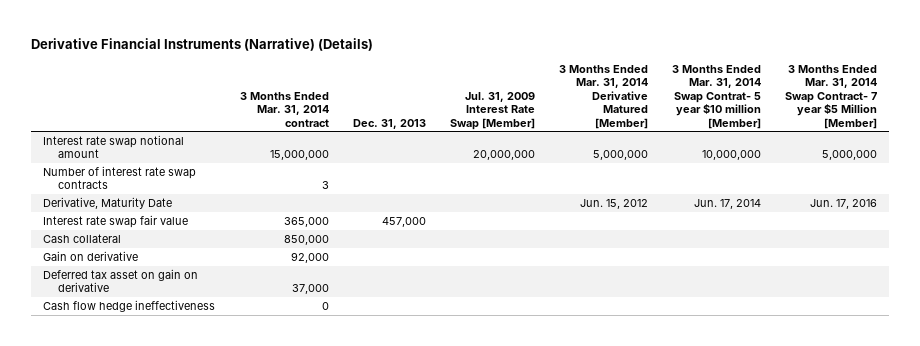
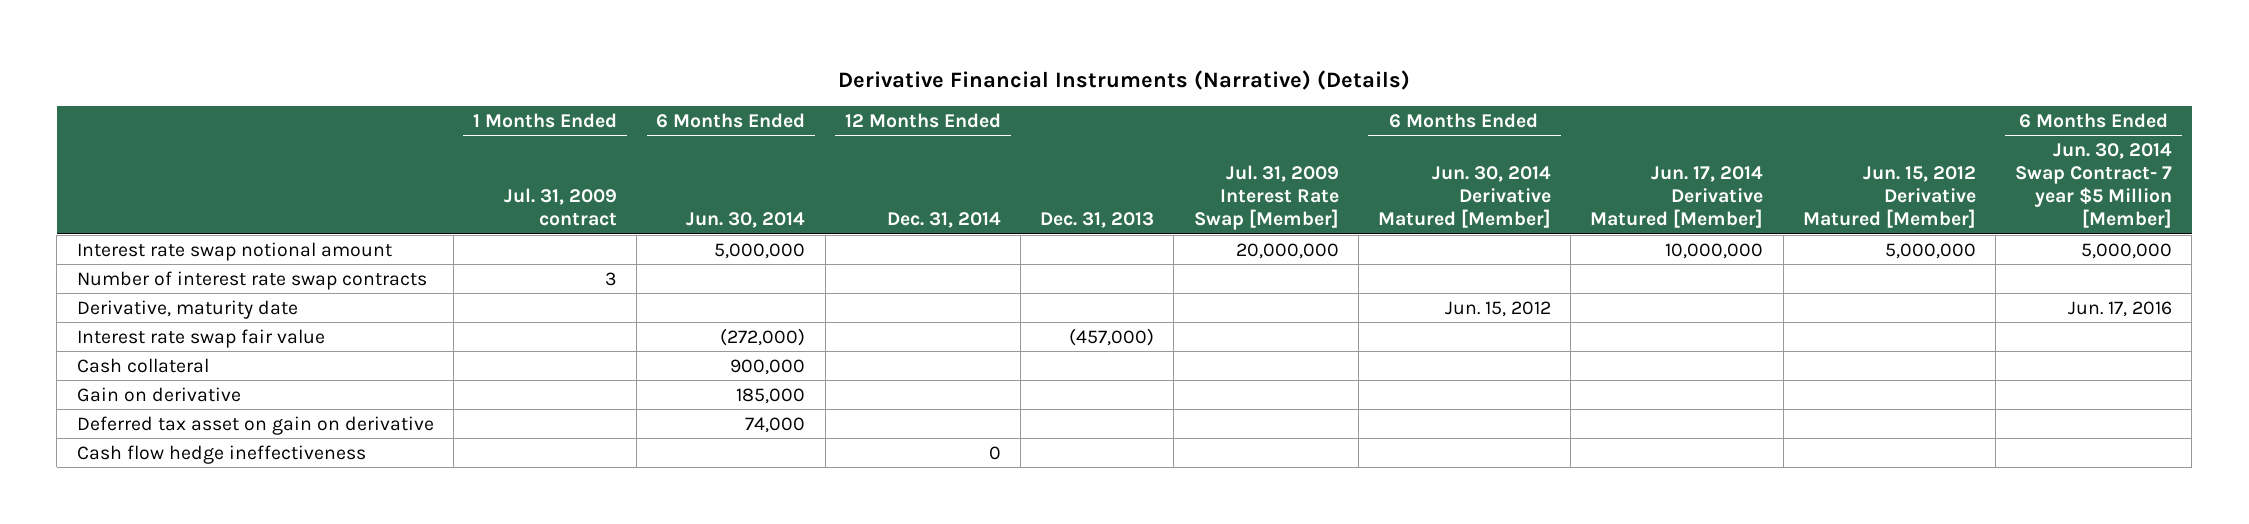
- | 3 Months Ended Mar. 31, 2014 contract | Dec. 31, 2013 | Jul. 31, 2009 Interest Rate Swap [Member] | 3 Months Ended Mar. 31, 2014 Derivative Matured [Member] | 3 Months Ended Mar. 31, 2014 Swap Contrat- 5 year $10 million [Member] | 3 Months Ended Mar. 31, 2014 Swap Contract- 7 year $5 Million [Member]
+ | 1 Months Ended Jul. 31, 2009 contract | 6 Months Ended Jun. 30, 2014 | 12 Months Ended Dec. 31, 2014 | Dec. 31, 2013 | Jul. 31, 2009 Interest Rate Swap [Member] | 6 Months Ended Jun. 30, 2014 Derivative Matured [Member] | Jun. 17, 2014 Derivative Matured [Member] | Jun. 15, 2012 Derivative Matured [Member] | 6 Months Ended Jun. 30, 2014 Swap Contract- 7 year $5 Million [Member]
- Derivative, Maturity Date | | | | Jun. 15, 2012 | Jun. 17, 2014 | Jun. 17, 2016
- Interest rate swap fair value | 365,000 | 457,000 | | | |
+ Derivative, maturity date | | | | | | Jun. 15, 2012 | | | Jun. 17, 2016
+ Interest rate swap fair value | | (272,000) | | (457,000) | | | | |

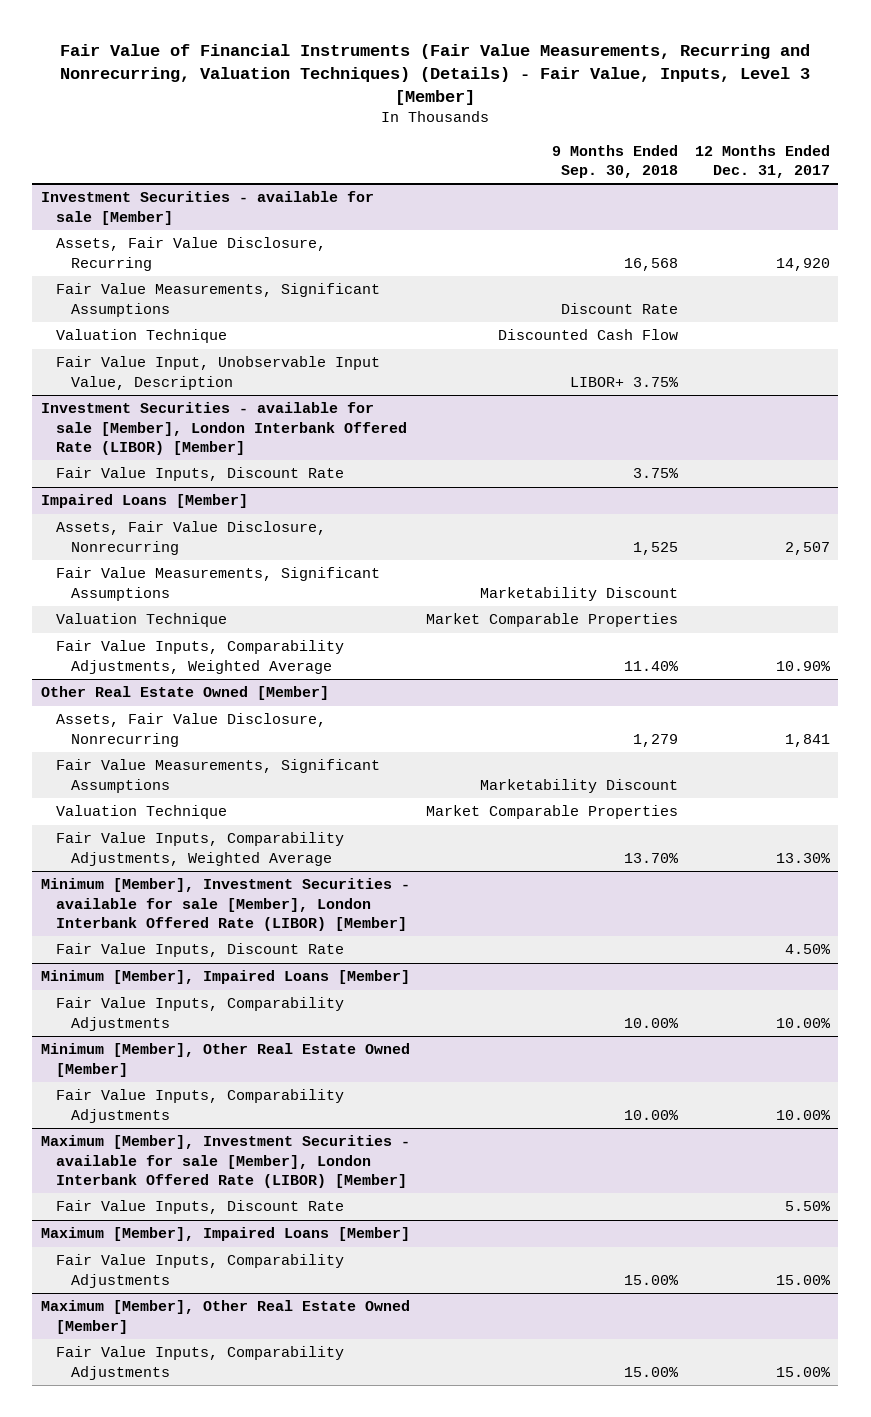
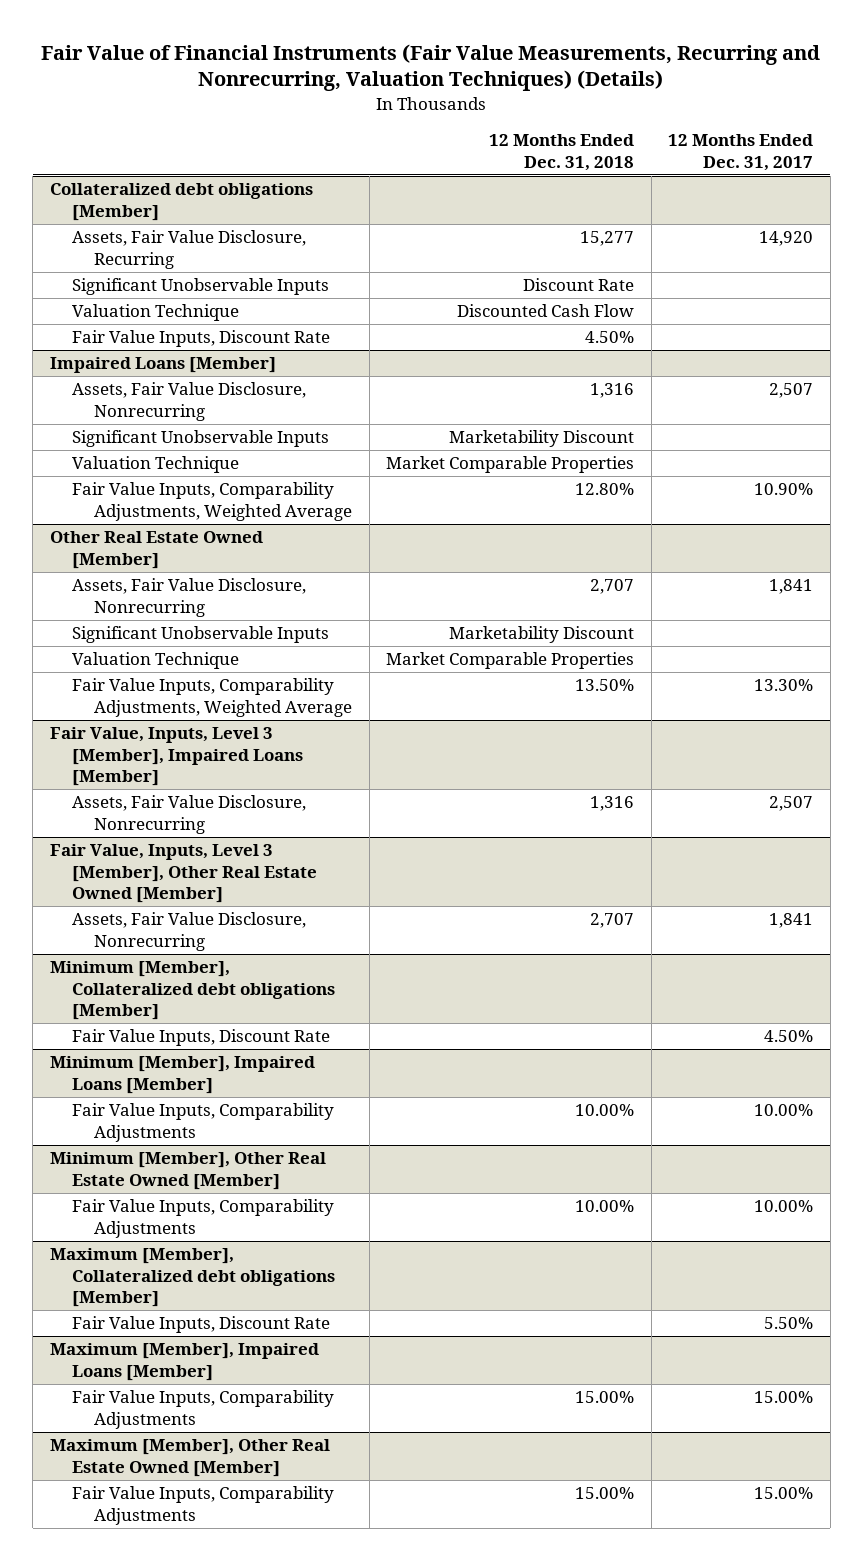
- Fair Value of Financial Instruments (Fair Value Measurements, Recurring and Nonrecurring, Valuation Techniques) (Details) - Fair Value, Inputs, Level 3 [Member]
+ Fair Value of Financial Instruments (Fair Value Measurements, Recurring and Nonrecurring, Valuation Techniques) (Details)
- | 9 Months Ended Sep. 30, 2018 | 12 Months Ended Dec. 31, 2017
+ | 12 Months Ended Dec. 31, 2018 | 12 Months Ended Dec. 31, 2017
- Investment Securities - available for sale [Member]
+ Collateralized debt obligations [Member]
- Fair Value Measurements, Significant Assumptions | Discount Rate |
+ Significant Unobservable Inputs | Discount Rate |
- Fair Value Input, Unobservable Input Value, Description | LIBOR+ 3.75% |
- Investment Securities - available for sale [Member], London Interbank Offered Rate (LIBOR) [Member]
- Fair Value Inputs, Discount Rate | 3.75% |
+ Fair Value Inputs, Discount Rate | 4.50% |
@ Impaired Loans [Member]
- Fair Value Measurements, Significant Assumptions | Marketability Discount |
+ Significant Unobservable Inputs | Marketability Discount |
@ Other Real Estate Owned [Member]
- Fair Value Measurements, Significant Assumptions | Marketability Discount |
+ Significant Unobservable Inputs | Marketability Discount |
- Minimum [Member], Investment Securities - available for sale [Member], London Interbank Offered Rate (LIBOR) [Member]
+ Fair Value, Inputs, Level 3 [Member], Impaired Loans [Member]
+ Assets, Fair Value Disclosure, Nonrecurring | 1,316 | 2,507
+ Fair Value, Inputs, Level 3 [Member], Other Real Estate Owned [Member]
+ Assets, Fair Value Disclosure, Nonrecurring | 2,707 | 1,841
+ Minimum [Member], Collateralized debt obligations [Member]
- Maximum [Member], Investment Securities - available for sale [Member], London Interbank Offered Rate (LIBOR) [Member]
+ Maximum [Member], Collateralized debt obligations [Member]

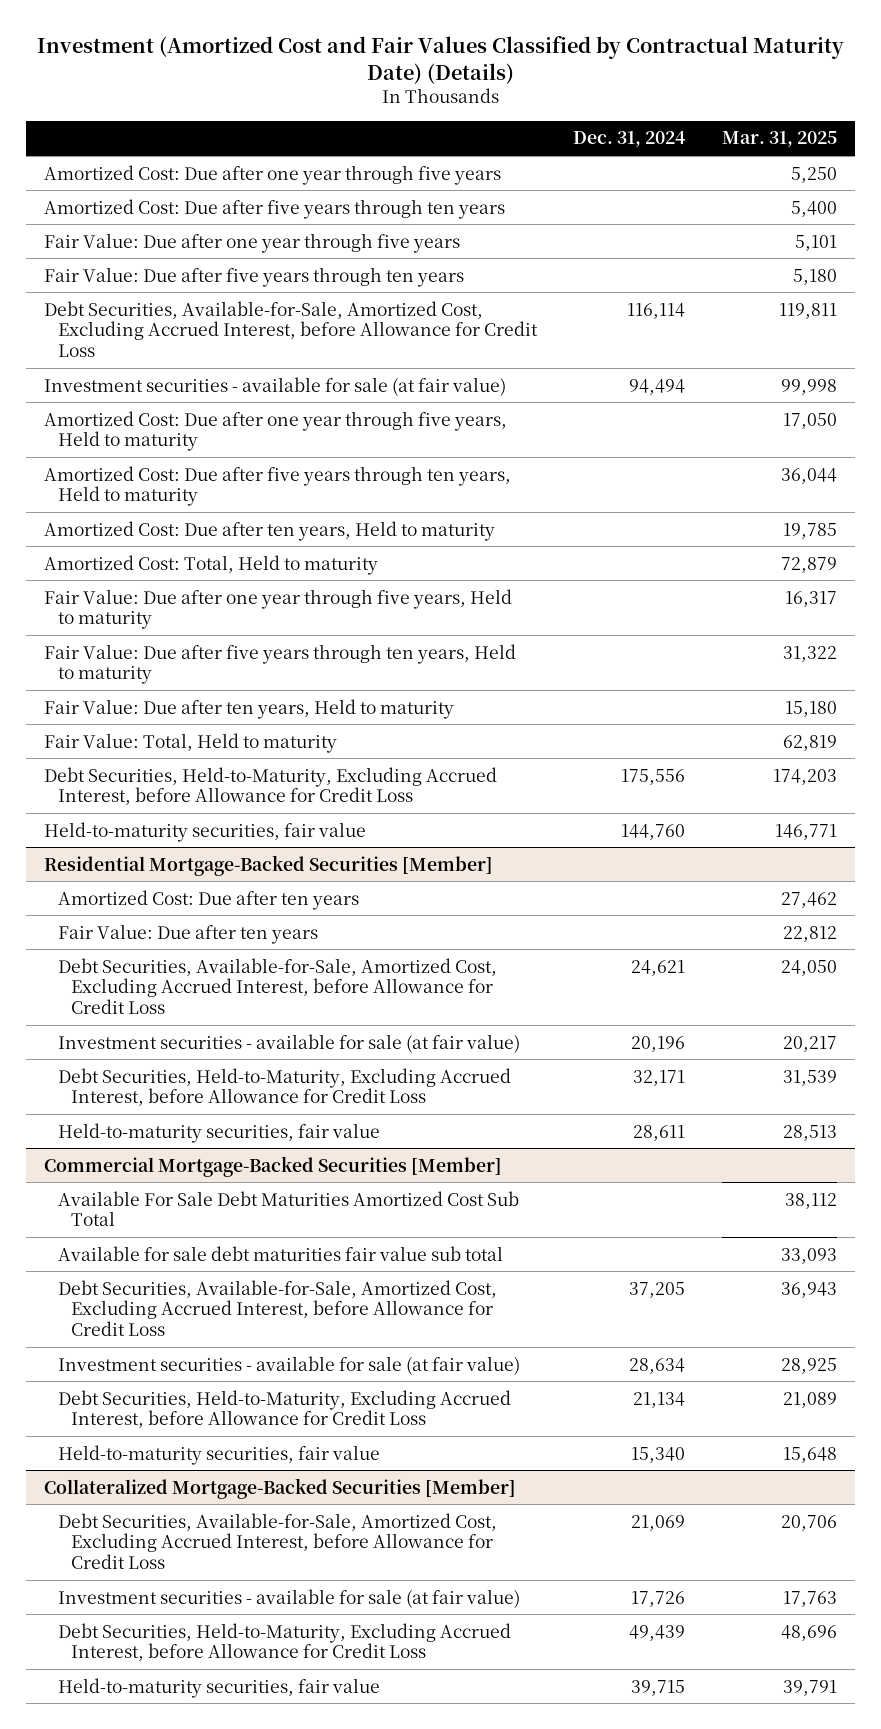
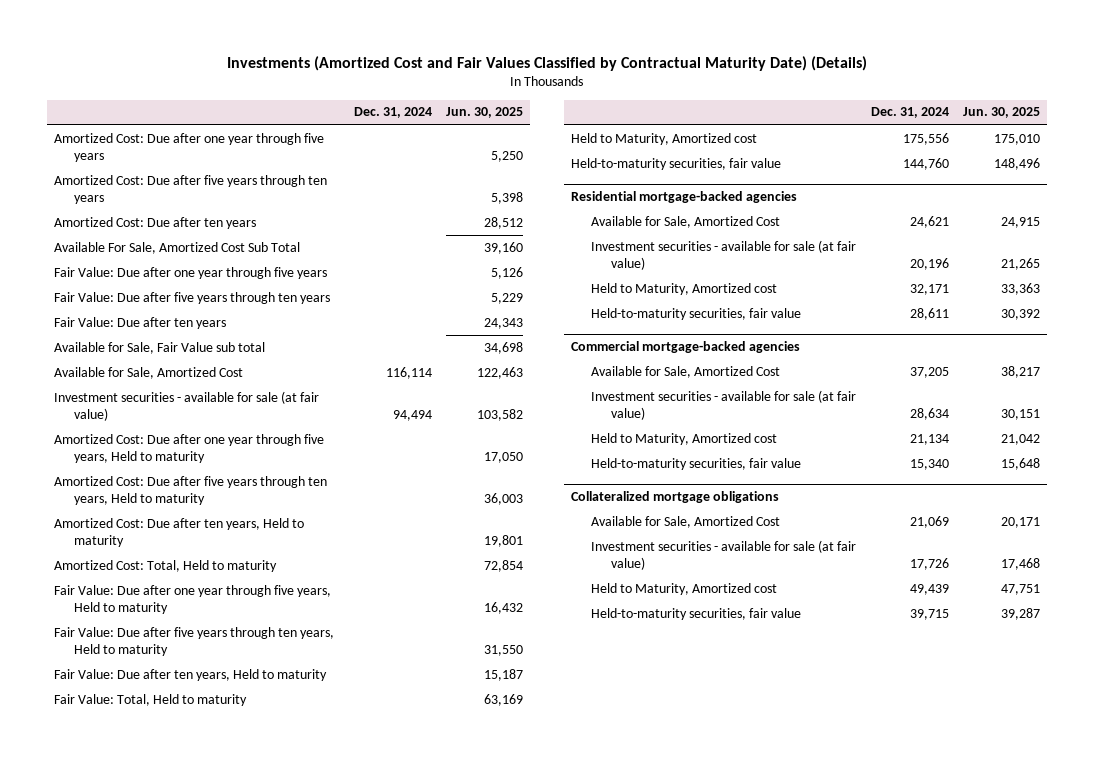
- Investment (Amortized Cost and Fair Values Classified by Contractual Maturity Date) (Details)
+ Investments (Amortized Cost and Fair Values Classified by Contractual Maturity Date) (Details)
- | Dec. 31, 2024 | Mar. 31, 2025
+ | Dec. 31, 2024 | Jun. 30, 2025
+ Amortized Cost: Due after ten years | | 28,512
+ Available For Sale, Amortized Cost Sub Total | | 39,160
- Debt Securities, Available-for-Sale, Amortized Cost, Excluding Accrued Interest, before Allowance for Credit Loss | 116,114 | 119,811
+ Fair Value: Due after ten years | | 24,343
+ Available for Sale, Fair Value sub total | | 34,698
+ Available for Sale, Amortized Cost | 116,114 | 122,463
- Debt Securities, Held-to-Maturity, Excluding Accrued Interest, before Allowance for Credit Loss | 175,556 | 174,203
+ Held to Maturity, Amortized cost | 175,556 | 175,010
- Residential Mortgage-Backed Securities [Member]
- Amortized Cost: Due after ten years | | 27,462
- Fair Value: Due after ten years | | 22,812
- Debt Securities, Available-for-Sale, Amortized Cost, Excluding Accrued Interest, before Allowance for Credit Loss | 24,621 | 24,050
+ Residential mortgage-backed agencies
+ Available for Sale, Amortized Cost | 24,621 | 24,915
- Debt Securities, Held-to-Maturity, Excluding Accrued Interest, before Allowance for Credit Loss | 32,171 | 31,539
+ Held to Maturity, Amortized cost | 32,171 | 33,363
- Commercial Mortgage-Backed Securities [Member]
- Available For Sale Debt Maturities Amortized Cost Sub Total | | 38,112
- Available for sale debt maturities fair value sub total | | 33,093
- Debt Securities, Available-for-Sale, Amortized Cost, Excluding Accrued Interest, before Allowance for Credit Loss | 37,205 | 36,943
+ Commercial mortgage-backed agencies
+ Available for Sale, Amortized Cost | 37,205 | 38,217
- Debt Securities, Held-to-Maturity, Excluding Accrued Interest, before Allowance for Credit Loss | 21,134 | 21,089
+ Held to Maturity, Amortized cost | 21,134 | 21,042
- Collateralized Mortgage-Backed Securities [Member]
- Debt Securities, Available-for-Sale, Amortized Cost, Excluding Accrued Interest, before Allowance for Credit Loss | 21,069 | 20,706
+ Collateralized mortgage obligations
+ Available for Sale, Amortized Cost | 21,069 | 20,171
- Debt Securities, Held-to-Maturity, Excluding Accrued Interest, before Allowance for Credit Loss | 49,439 | 48,696
+ Held to Maturity, Amortized cost | 49,439 | 47,751

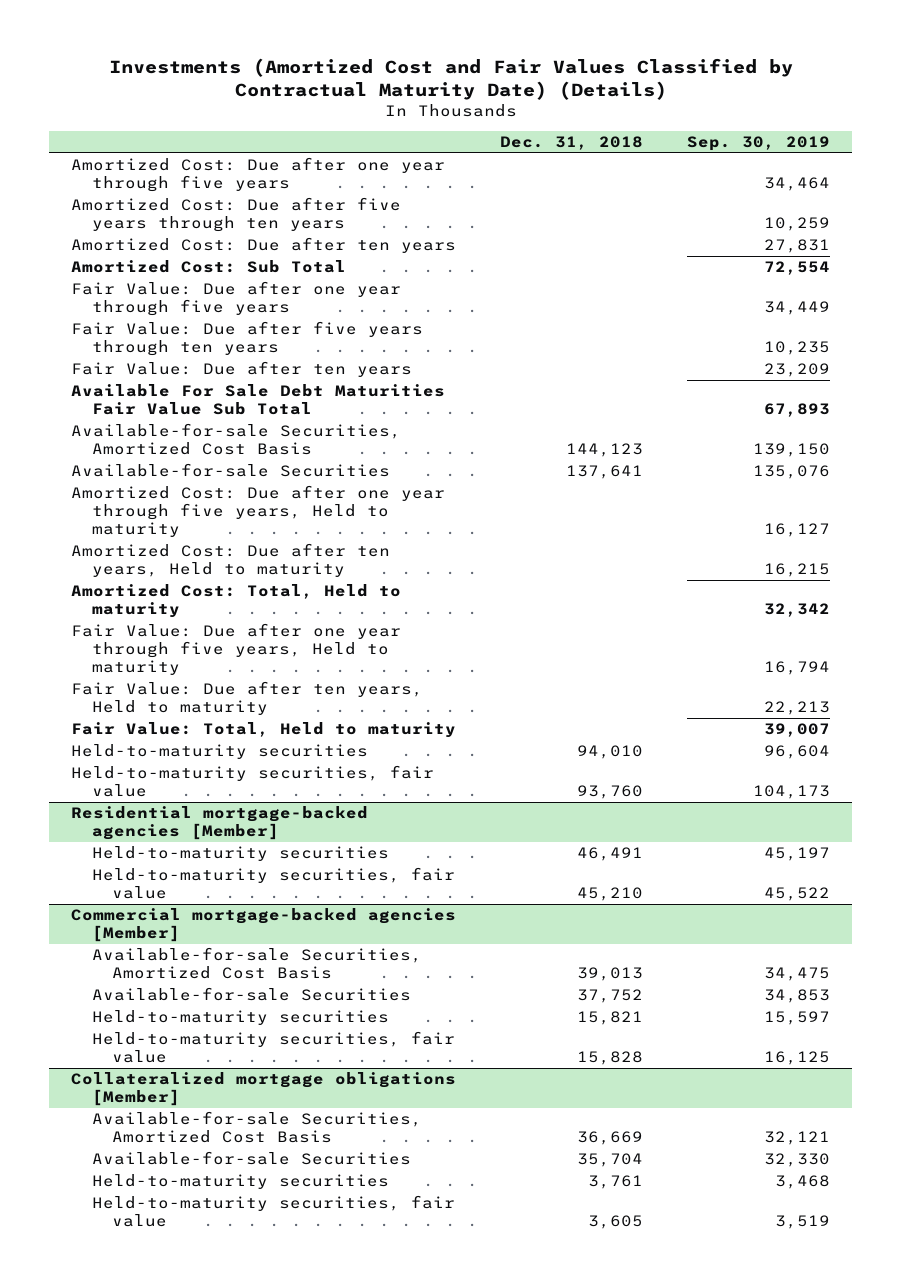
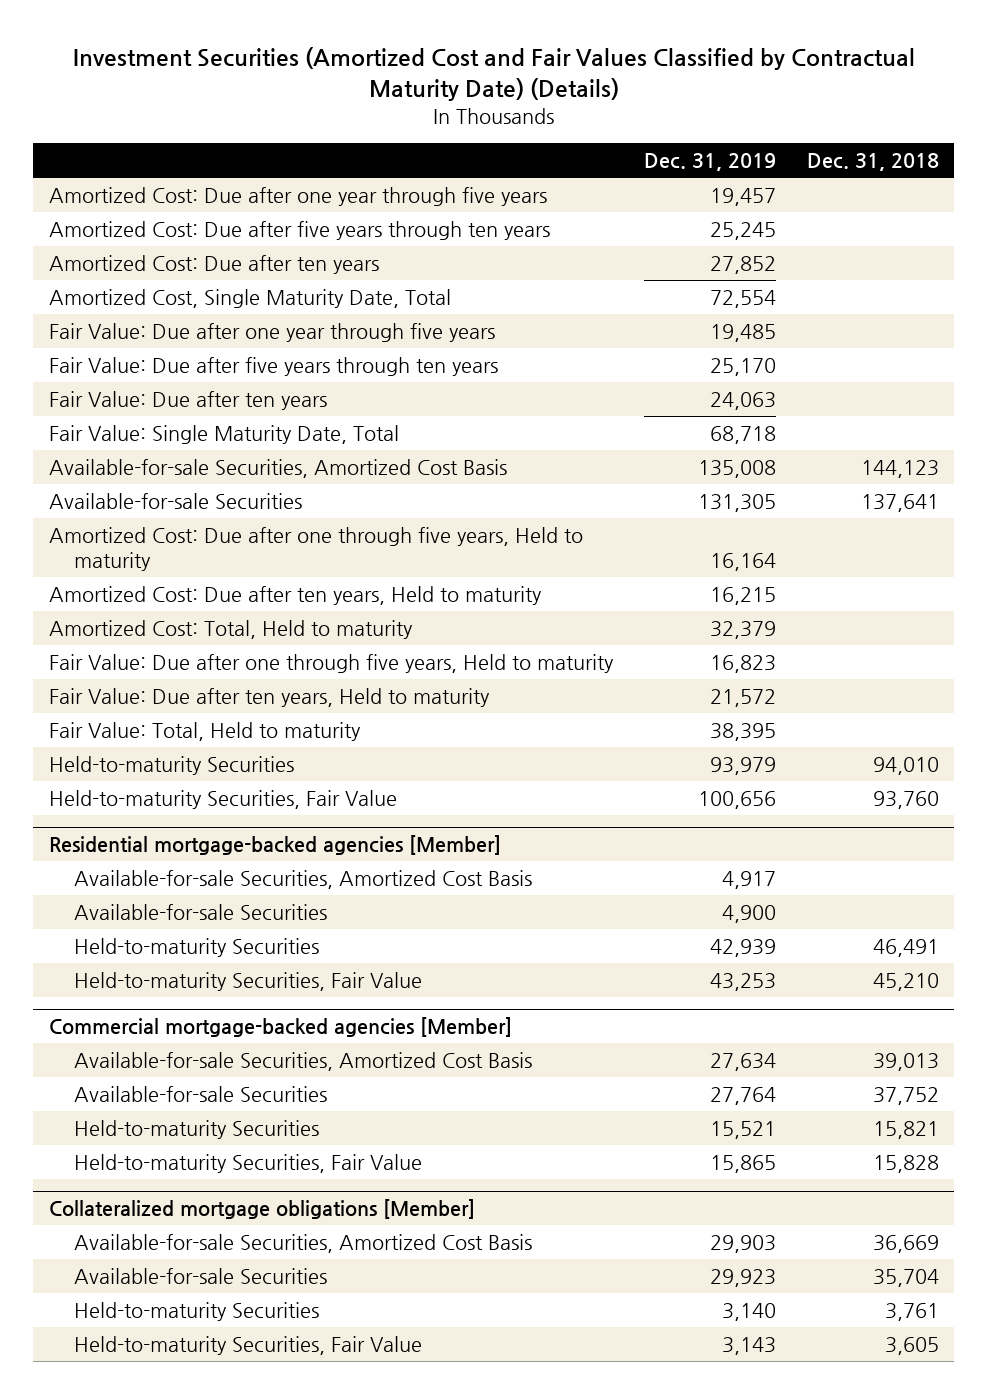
- Investments (Amortized Cost and Fair Values Classified by Contractual Maturity Date) (Details)
+ Investment Securities (Amortized Cost and Fair Values Classified by Contractual Maturity Date) (Details)
- | Dec. 31, 2018 | Sep. 30, 2019
+ | Dec. 31, 2019 | Dec. 31, 2018
- Amortized Cost: Sub Total | | 72,554
+ Amortized Cost, Single Maturity Date, Total | 72,554 |
- Available For Sale Debt Maturities Fair Value Sub Total | | 67,893
+ Fair Value: Single Maturity Date, Total | 68,718 |
- Amortized Cost: Due after one year through five years, Held to maturity | | 16,127
+ Amortized Cost: Due after one through five years, Held to maturity | 16,164 |
- Fair Value: Due after one year through five years, Held to maturity | | 16,794
+ Fair Value: Due after one through five years, Held to maturity | 16,823 |
- Held-to-maturity securities | 94,010 | 96,604
- Held-to-maturity securities, fair value | 93,760 | 104,173
+ Held-to-maturity Securities | 93,979 | 94,010
+ Held-to-maturity Securities, Fair Value | 100,656 | 93,760
@ Residential mortgage-backed agencies [Member]
- Held-to-maturity securities | 46,491 | 45,197
- Held-to-maturity securities, fair value | 45,210 | 45,522
+ Available-for-sale Securities, Amortized Cost Basis | 4,917 |
+ Available-for-sale Securities | 4,900 |
+ Held-to-maturity Securities | 42,939 | 46,491
+ Held-to-maturity Securities, Fair Value | 43,253 | 45,210
@ Commercial mortgage-backed agencies [Member]
- Held-to-maturity securities | 15,821 | 15,597
- Held-to-maturity securities, fair value | 15,828 | 16,125
+ Held-to-maturity Securities | 15,521 | 15,821
+ Held-to-maturity Securities, Fair Value | 15,865 | 15,828
@ Collateralized mortgage obligations [Member]
- Held-to-maturity securities | 3,761 | 3,468
- Held-to-maturity securities, fair value | 3,605 | 3,519
+ Held-to-maturity Securities | 3,140 | 3,761
+ Held-to-maturity Securities, Fair Value | 3,143 | 3,605

